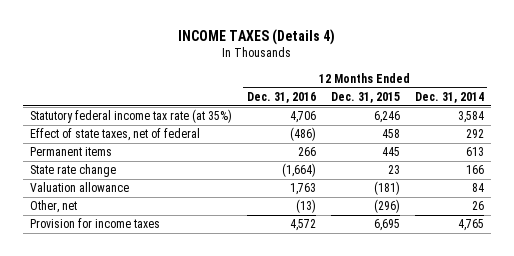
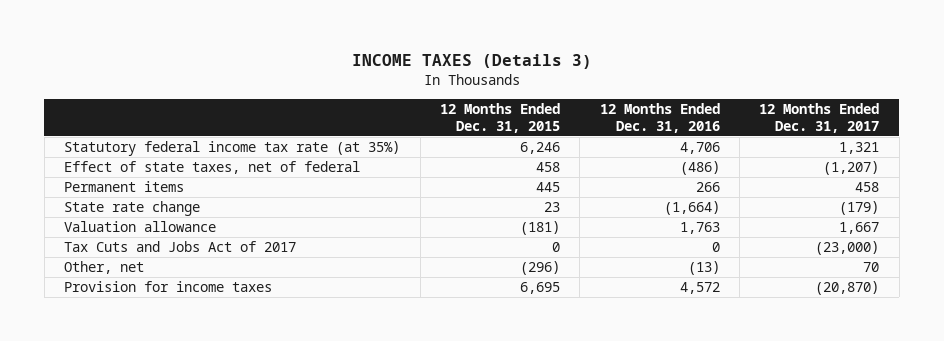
- INCOME TAXES (Details 4)
+ INCOME TAXES (Details 3)
- | 12 Months Ended Dec. 31, 2016 | 12 Months Ended Dec. 31, 2015 | 12 Months Ended Dec. 31, 2014
+ | 12 Months Ended Dec. 31, 2015 | 12 Months Ended Dec. 31, 2016 | 12 Months Ended Dec. 31, 2017
+ Tax Cuts and Jobs Act of 2017 | 0 | 0 | (23,000)

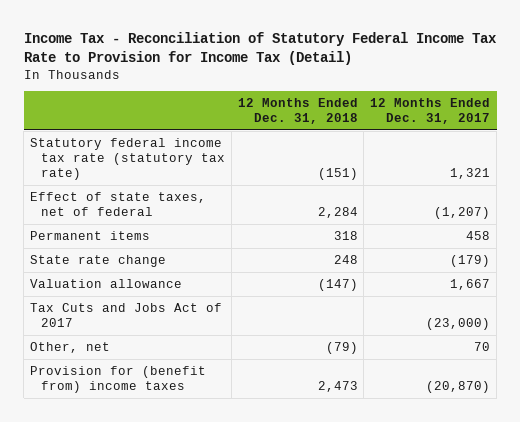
- INCOME TAXES (Details 3)
+ Income Tax - Reconciliation of Statutory Federal Income Tax Rate to Provision for Income Tax (Detail)
- | 12 Months Ended Dec. 31, 2015 | 12 Months Ended Dec. 31, 2016 | 12 Months Ended Dec. 31, 2017
+ | 12 Months Ended Dec. 31, 2018 | 12 Months Ended Dec. 31, 2017
- Statutory federal income tax rate (at 35%) | 6,246 | 4,706 | 1,321
+ Statutory federal income tax rate (statutory tax rate) | (151) | 1,321
- Provision for income taxes | 6,695 | 4,572 | (20,870)
+ Provision for (benefit from) income taxes | 2,473 | (20,870)

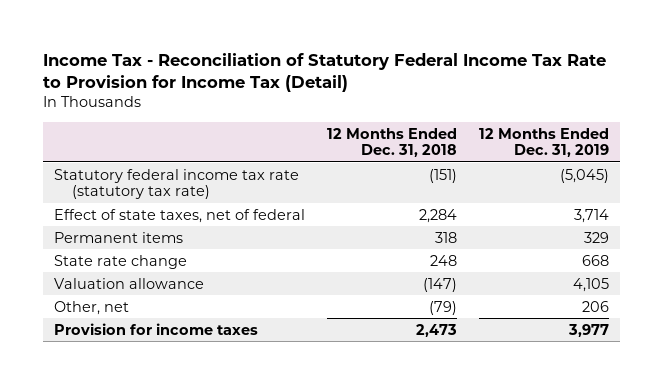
- | 12 Months Ended Dec. 31, 2018 | 12 Months Ended Dec. 31, 2017
+ | 12 Months Ended Dec. 31, 2018 | 12 Months Ended Dec. 31, 2019
- Tax Cuts and Jobs Act of 2017 | | (23,000)
- Provision for (benefit from) income taxes | 2,473 | (20,870)
+ Provision for income taxes | 2,473 | 3,977

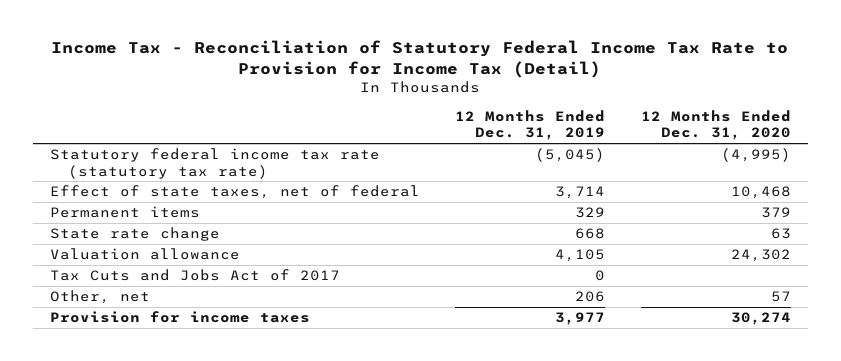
- | 12 Months Ended Dec. 31, 2018 | 12 Months Ended Dec. 31, 2019
+ | 12 Months Ended Dec. 31, 2019 | 12 Months Ended Dec. 31, 2020
+ Tax Cuts and Jobs Act of 2017 | 0 |

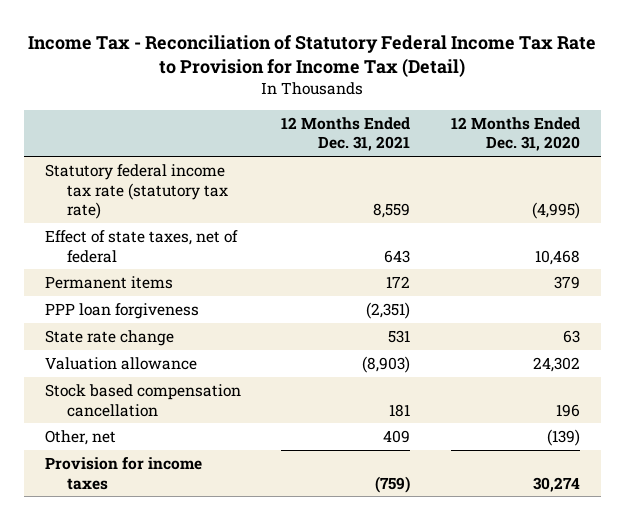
- | 12 Months Ended Dec. 31, 2019 | 12 Months Ended Dec. 31, 2020
+ | 12 Months Ended Dec. 31, 2021 | 12 Months Ended Dec. 31, 2020
+ PPP loan forgiveness | (2,351) |
- Tax Cuts and Jobs Act of 2017 | 0 |
- Other, net | 206 | 57
+ Stock based compensation cancellation | 181 | 196
+ Other, net | 409 | (139)

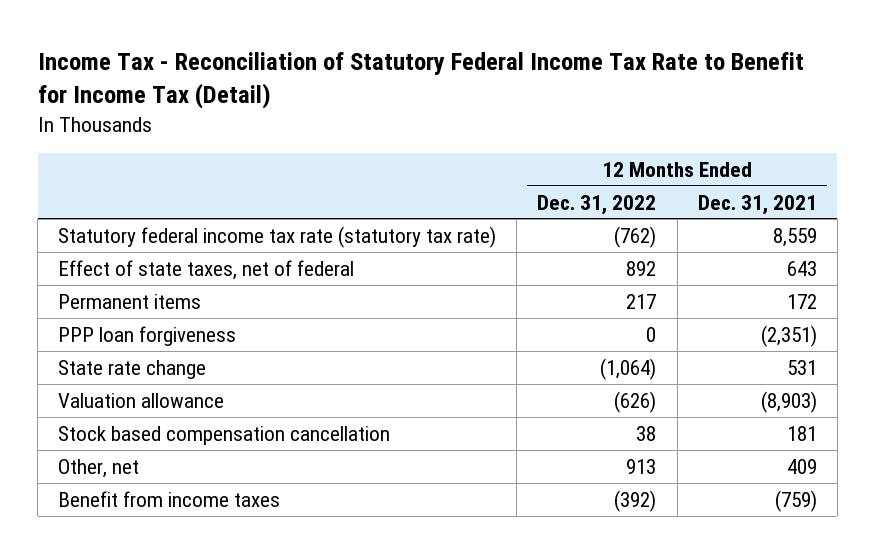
- Income Tax - Reconciliation of Statutory Federal Income Tax Rate to Provision for Income Tax (Detail)
+ Income Tax - Reconciliation of Statutory Federal Income Tax Rate to Benefit for Income Tax (Detail)
- | 12 Months Ended Dec. 31, 2021 | 12 Months Ended Dec. 31, 2020
+ | 12 Months Ended Dec. 31, 2022 | 12 Months Ended Dec. 31, 2021
- Provision for income taxes | (759) | 30,274
+ Benefit from income taxes | (392) | (759)

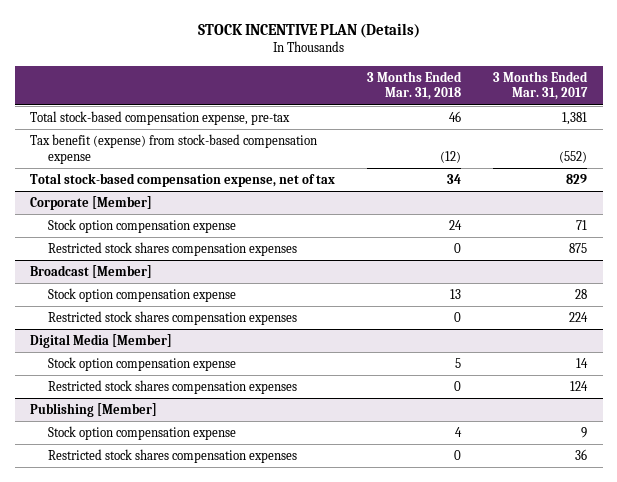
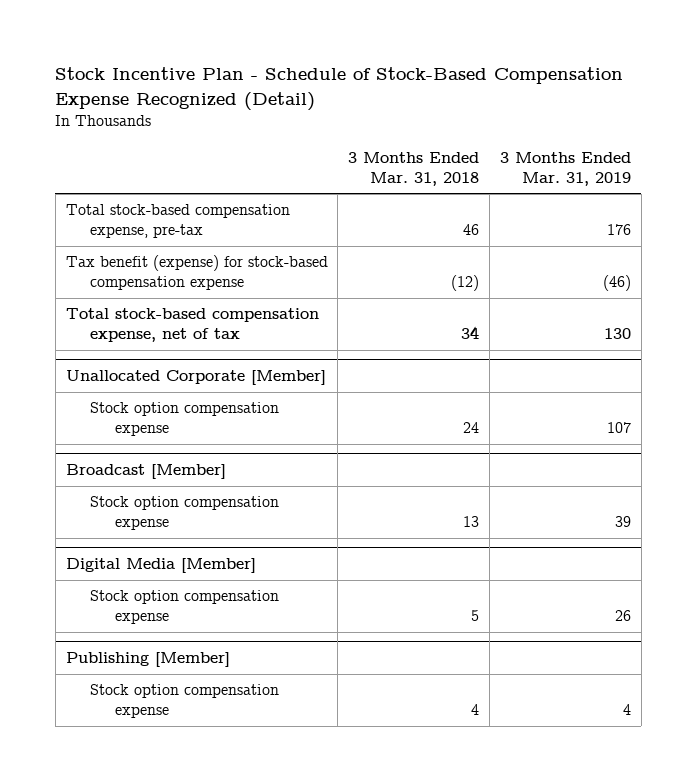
- STOCK INCENTIVE PLAN (Details)
+ Stock Incentive Plan - Schedule of Stock-Based Compensation Expense Recognized (Detail)
- | 3 Months Ended Mar. 31, 2018 | 3 Months Ended Mar. 31, 2017
+ | 3 Months Ended Mar. 31, 2018 | 3 Months Ended Mar. 31, 2019
- Tax benefit (expense) from stock-based compensation expense | (12) | (552)
+ Tax benefit (expense) for stock-based compensation expense | (12) | (46)
- Corporate [Member]
+ Unallocated Corporate [Member]
- Restricted stock shares compensation expenses | 0 | 875
@ Broadcast [Member]
- Restricted stock shares compensation expenses | 0 | 224
@ Digital Media [Member]
- Restricted stock shares compensation expenses | 0 | 124
@ Publishing [Member]
- Restricted stock shares compensation expenses | 0 | 36

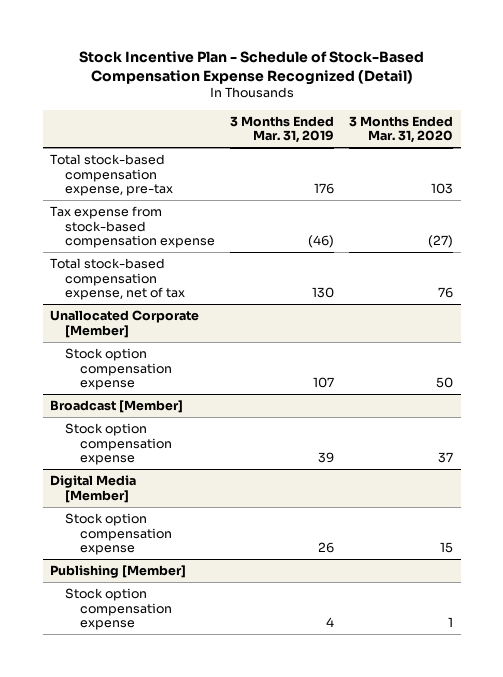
- | 3 Months Ended Mar. 31, 2018 | 3 Months Ended Mar. 31, 2019
+ | 3 Months Ended Mar. 31, 2019 | 3 Months Ended Mar. 31, 2020
- Tax benefit (expense) for stock-based compensation expense | (12) | (46)
+ Tax expense from stock-based compensation expense | (46) | (27)

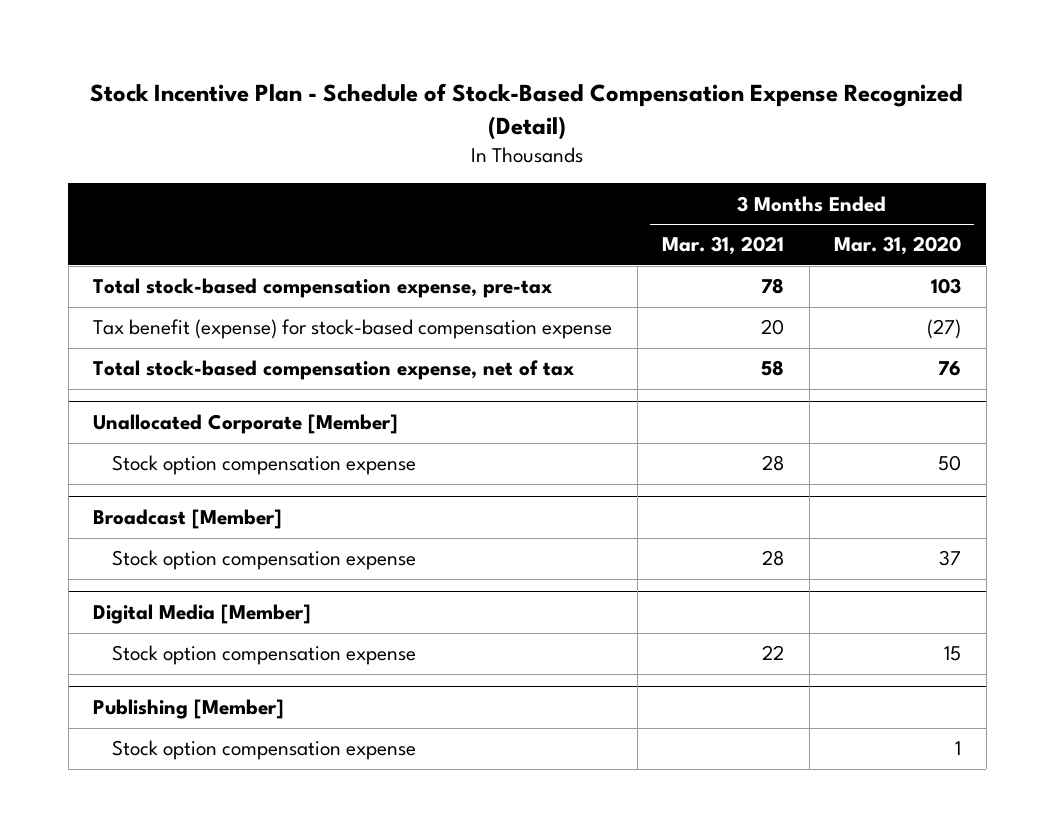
- | 3 Months Ended Mar. 31, 2019 | 3 Months Ended Mar. 31, 2020
+ | 3 Months Ended Mar. 31, 2021 | 3 Months Ended Mar. 31, 2020
- Tax expense from stock-based compensation expense | (46) | (27)
+ Tax benefit (expense) for stock-based compensation expense | 20 | (27)

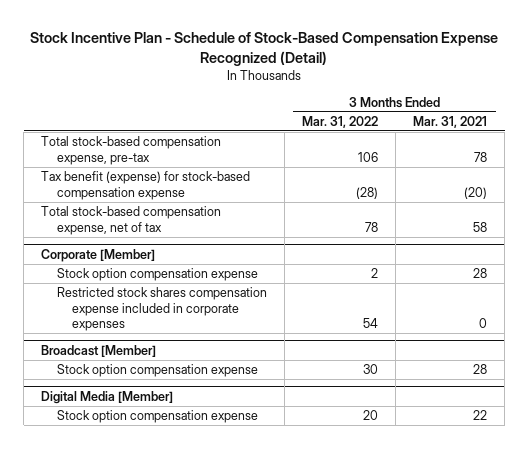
- | 3 Months Ended Mar. 31, 2021 | 3 Months Ended Mar. 31, 2020
+ | 3 Months Ended Mar. 31, 2022 | 3 Months Ended Mar. 31, 2021
- Tax benefit (expense) for stock-based compensation expense | 20 | (27)
+ Tax benefit (expense) for stock-based compensation expense | (28) | (20)
- Unallocated Corporate [Member]
+ Corporate [Member]
+ Restricted stock shares compensation expense included in corporate expenses | 54 | 0
- Publishing [Member]
- Stock option compensation expense | | 1

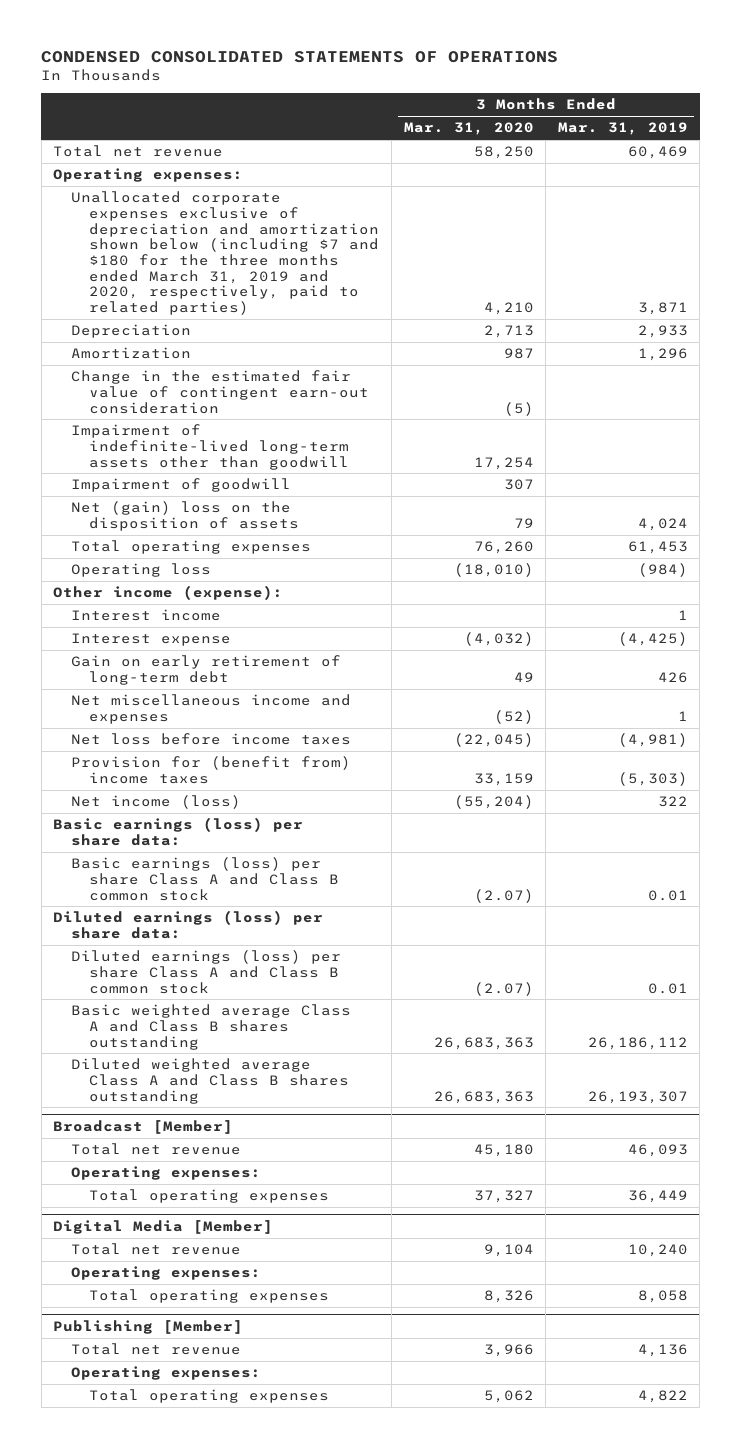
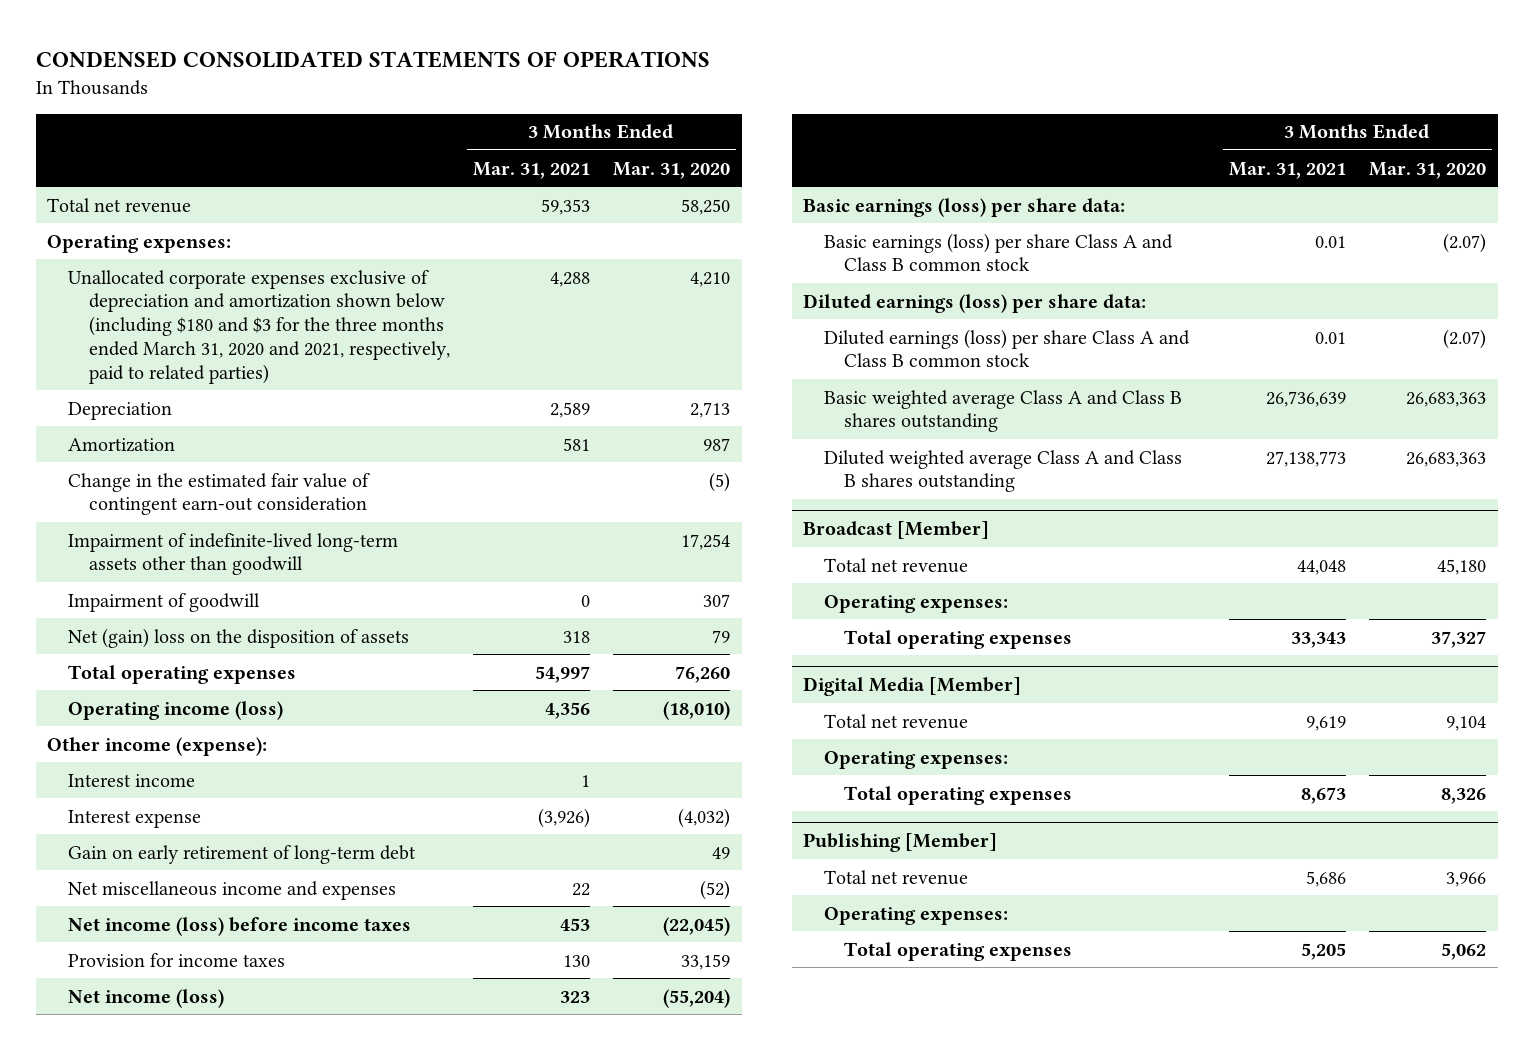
- | 3 Months Ended Mar. 31, 2020 | 3 Months Ended Mar. 31, 2019
+ | 3 Months Ended Mar. 31, 2021 | 3 Months Ended Mar. 31, 2020
- Unallocated corporate expenses exclusive of depreciation and amortization shown below (including $7 and $180 for the three months ended March 31, 2019 and 2020, respectively, paid to related parties) | 4,210 | 3,871
+ Unallocated corporate expenses exclusive of depreciation and amortization shown below (including $180 and $3 for the three months ended March 31, 2020 and 2021, respectively, paid to related parties) | 4,288 | 4,210
- Operating loss | (18,010) | (984)
+ Operating income (loss) | 4,356 | (18,010)
- Net loss before income taxes | (22,045) | (4,981)
- Provision for (benefit from) income taxes | 33,159 | (5,303)
+ Net income (loss) before income taxes | 453 | (22,045)
+ Provision for income taxes | 130 | 33,159

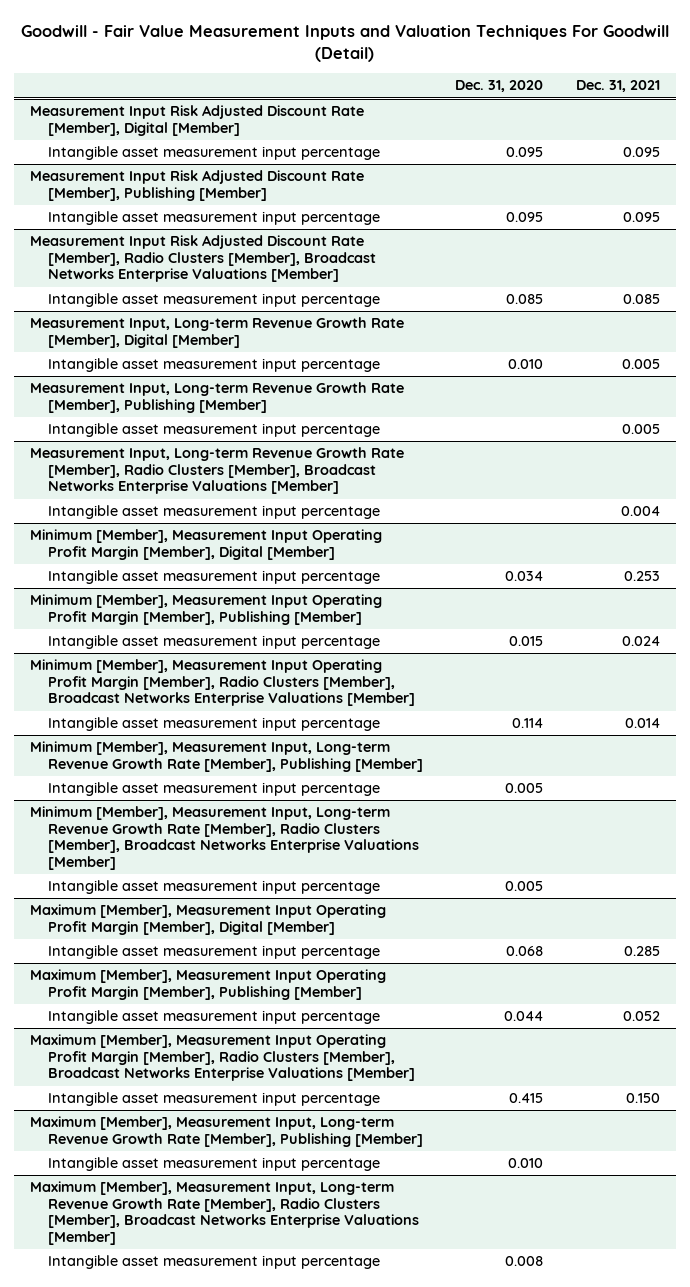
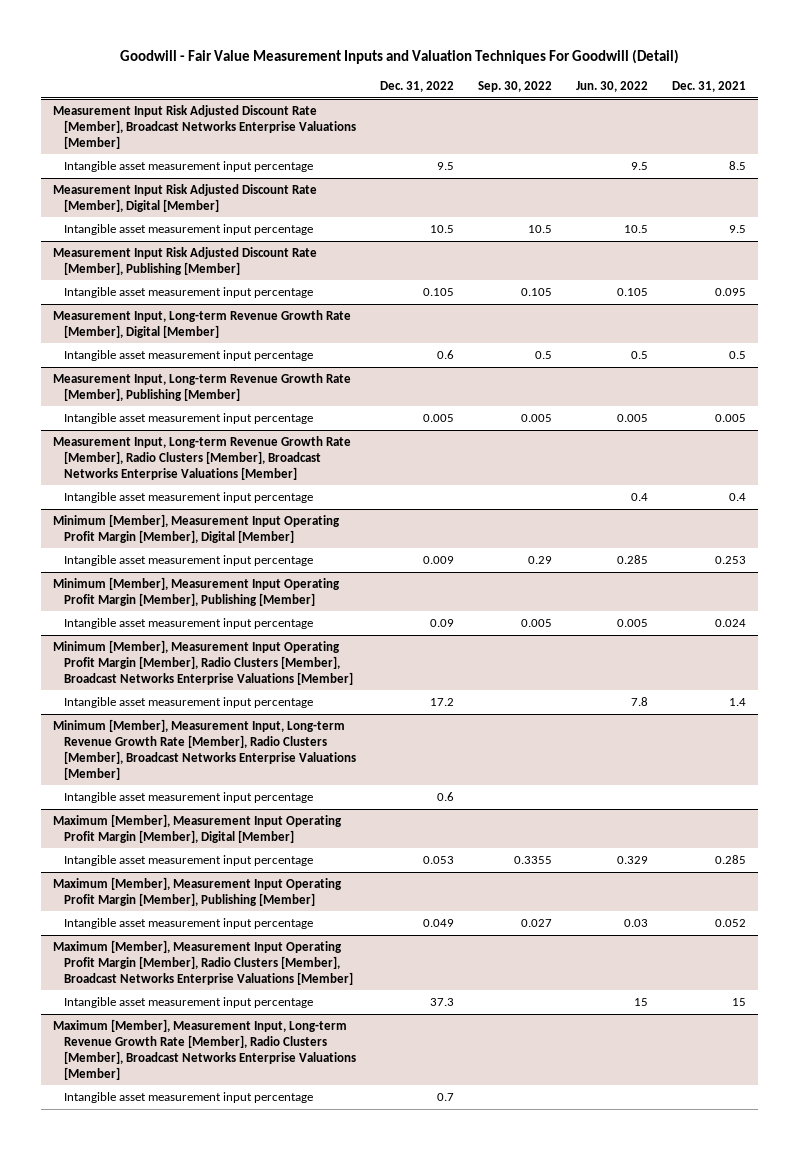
- | Dec. 31, 2020 | Dec. 31, 2021
+ | Dec. 31, 2022 | Sep. 30, 2022 | Jun. 30, 2022 | Dec. 31, 2021
+ Measurement Input Risk Adjusted Discount Rate [Member], Broadcast Networks Enterprise Valuations [Member]
+ Intangible asset measurement input percentage | 9.5 | | 9.5 | 8.5
@ Measurement Input Risk Adjusted Discount Rate [Member], Digital [Member]
- Intangible asset measurement input percentage | 0.095 | 0.095
+ Intangible asset measurement input percentage | 10.5 | 10.5 | 10.5 | 9.5
- Measurement Input Risk Adjusted Discount Rate [Member], Radio Clusters [Member], Broadcast Networks Enterprise Valuations [Member]
- Intangible asset measurement input percentage | 0.085 | 0.085
@ Measurement Input, Long-term Revenue Growth Rate [Member], Digital [Member]
- Intangible asset measurement input percentage | 0.010 | 0.005
+ Intangible asset measurement input percentage | 0.6 | 0.5 | 0.5 | 0.5
@ Measurement Input, Long-term Revenue Growth Rate [Member], Radio Clusters [Member], Broadcast Networks Enterprise Valuations [Member]
- Intangible asset measurement input percentage | | 0.004
+ Intangible asset measurement input percentage | | | 0.4 | 0.4
@ Minimum [Member], Measurement Input Operating Profit Margin [Member], Radio Clusters [Member], Broadcast Networks Enterprise Valuations [Member]
- Intangible asset measurement input percentage | 0.114 | 0.014
- Minimum [Member], Measurement Input, Long-term Revenue Growth Rate [Member], Publishing [Member]
- Intangible asset measurement input percentage | 0.005 |
@ Minimum [Member], Measurement Input Operating Profit Margin [Member], Radio Clusters [Member], Broadcast Networks Enterprise Valuations [Member]
+ Intangible asset measurement input percentage | 17.2 | | 7.8 | 1.4
@ Maximum [Member], Measurement Input Operating Profit Margin [Member], Radio Clusters [Member], Broadcast Networks Enterprise Valuations [Member]
- Intangible asset measurement input percentage | 0.415 | 0.150
- Maximum [Member], Measurement Input, Long-term Revenue Growth Rate [Member], Publishing [Member]
- Intangible asset measurement input percentage | 0.010 |
@ Maximum [Member], Measurement Input Operating Profit Margin [Member], Radio Clusters [Member], Broadcast Networks Enterprise Valuations [Member]
+ Intangible asset measurement input percentage | 37.3 | | 15 | 15

